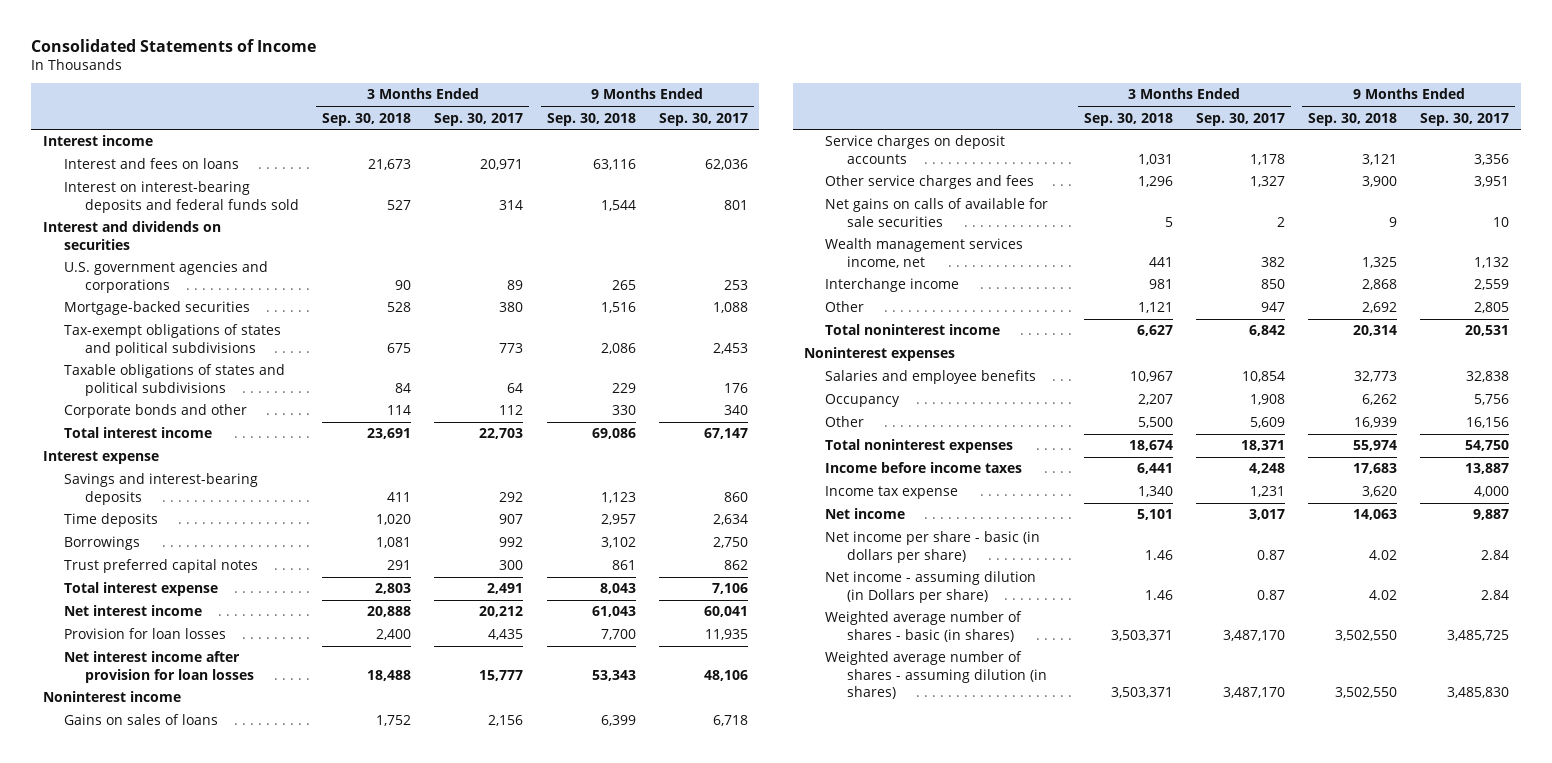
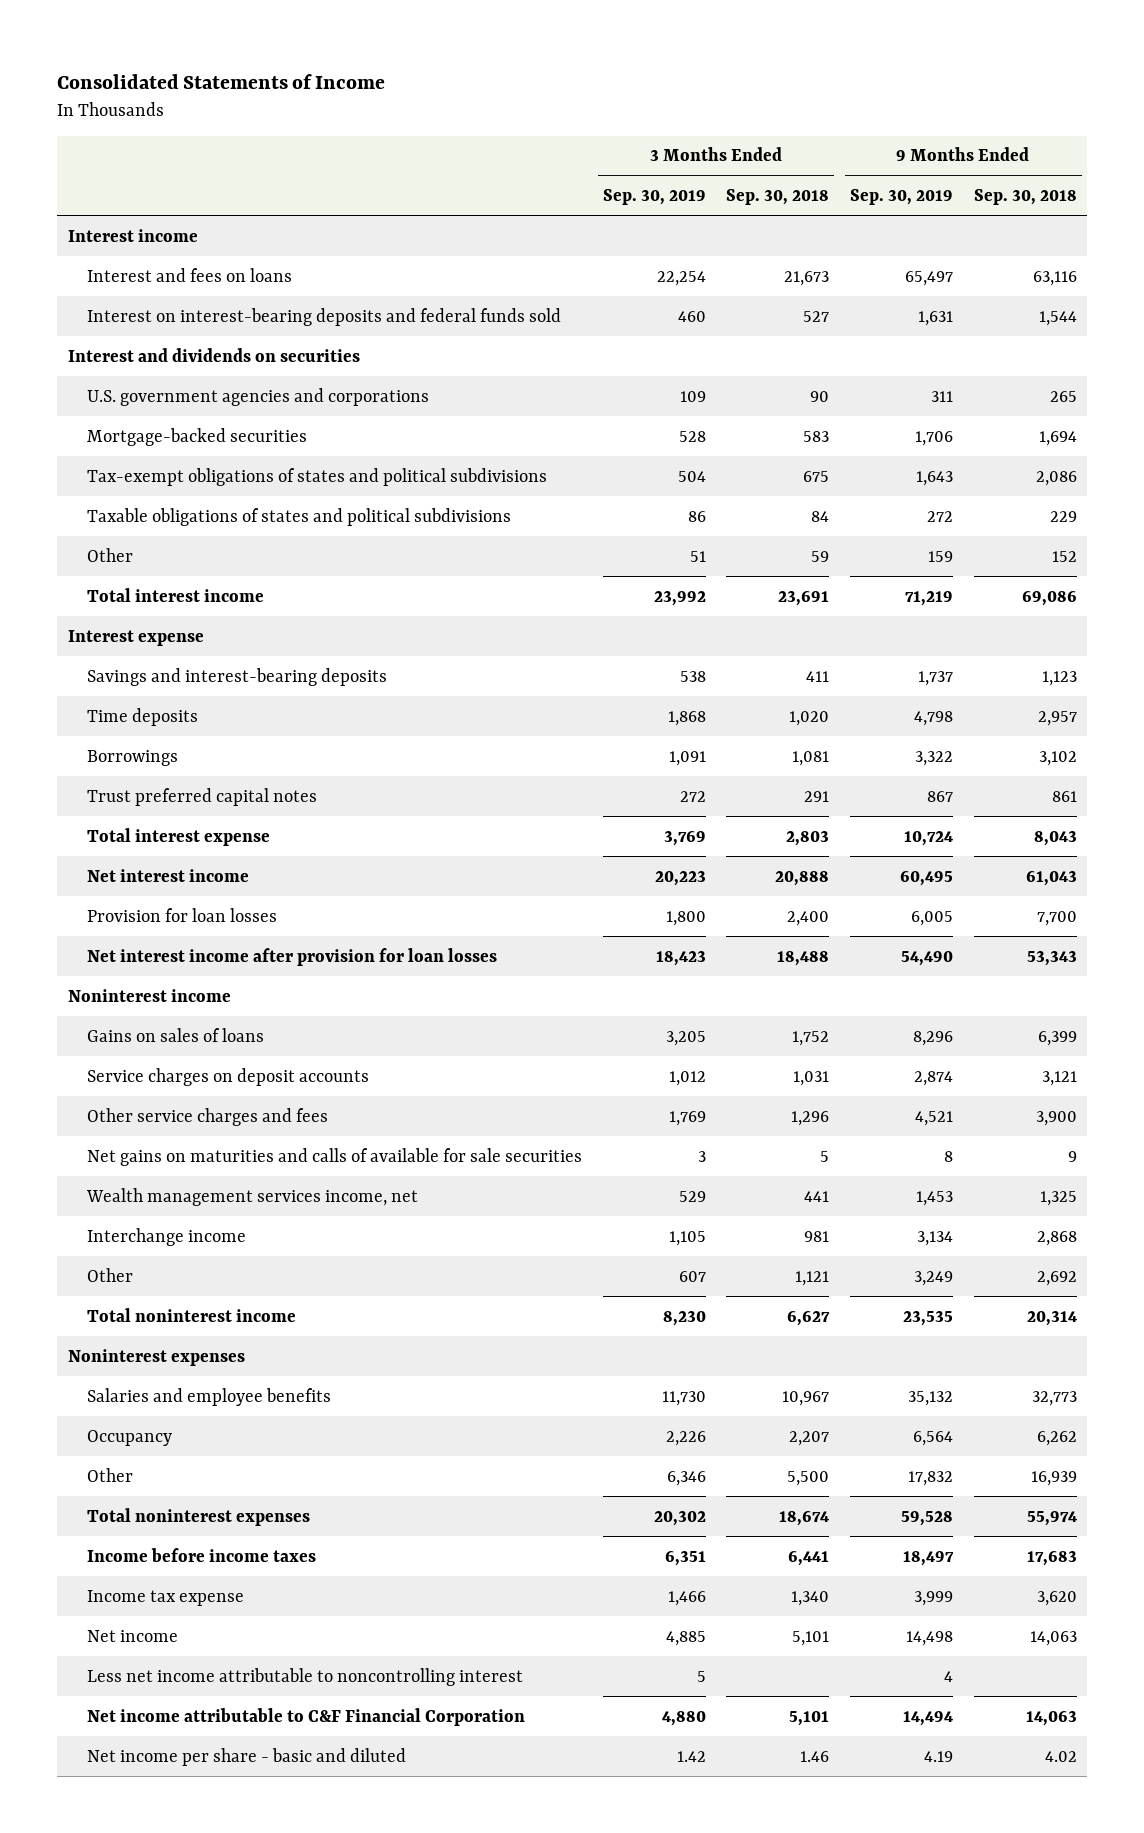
- | 3 Months Ended Sep. 30, 2018 | 3 Months Ended Sep. 30, 2017 | 9 Months Ended Sep. 30, 2018 | 9 Months Ended Sep. 30, 2017
+ | 3 Months Ended Sep. 30, 2019 | 3 Months Ended Sep. 30, 2018 | 9 Months Ended Sep. 30, 2019 | 9 Months Ended Sep. 30, 2018
- Mortgage-backed securities | 528 | 380 | 1,516 | 1,088
+ Mortgage-backed securities | 528 | 583 | 1,706 | 1,694
- Corporate bonds and other | 114 | 112 | 330 | 340
+ Other | 51 | 59 | 159 | 152
- Net gains on calls of available for sale securities | 5 | 2 | 9 | 10
+ Net gains on maturities and calls of available for sale securities | 3 | 5 | 8 | 9
- Net income per share - basic (in dollars per share) | 1.46 | 0.87 | 4.02 | 2.84
- Net income - assuming dilution (in Dollars per share) | 1.46 | 0.87 | 4.02 | 2.84
- Weighted average number of shares - basic (in shares) | 3,503,371 | 3,487,170 | 3,502,550 | 3,485,725
- Weighted average number of shares - assuming dilution (in shares) | 3,503,371 | 3,487,170 | 3,502,550 | 3,485,830
+ Less net income attributable to noncontrolling interest | 5 | | 4 |
+ Net income attributable to C&F Financial Corporation | 4,880 | 5,101 | 14,494 | 14,063
+ Net income per share - basic and diluted | 1.42 | 1.46 | 4.19 | 4.02

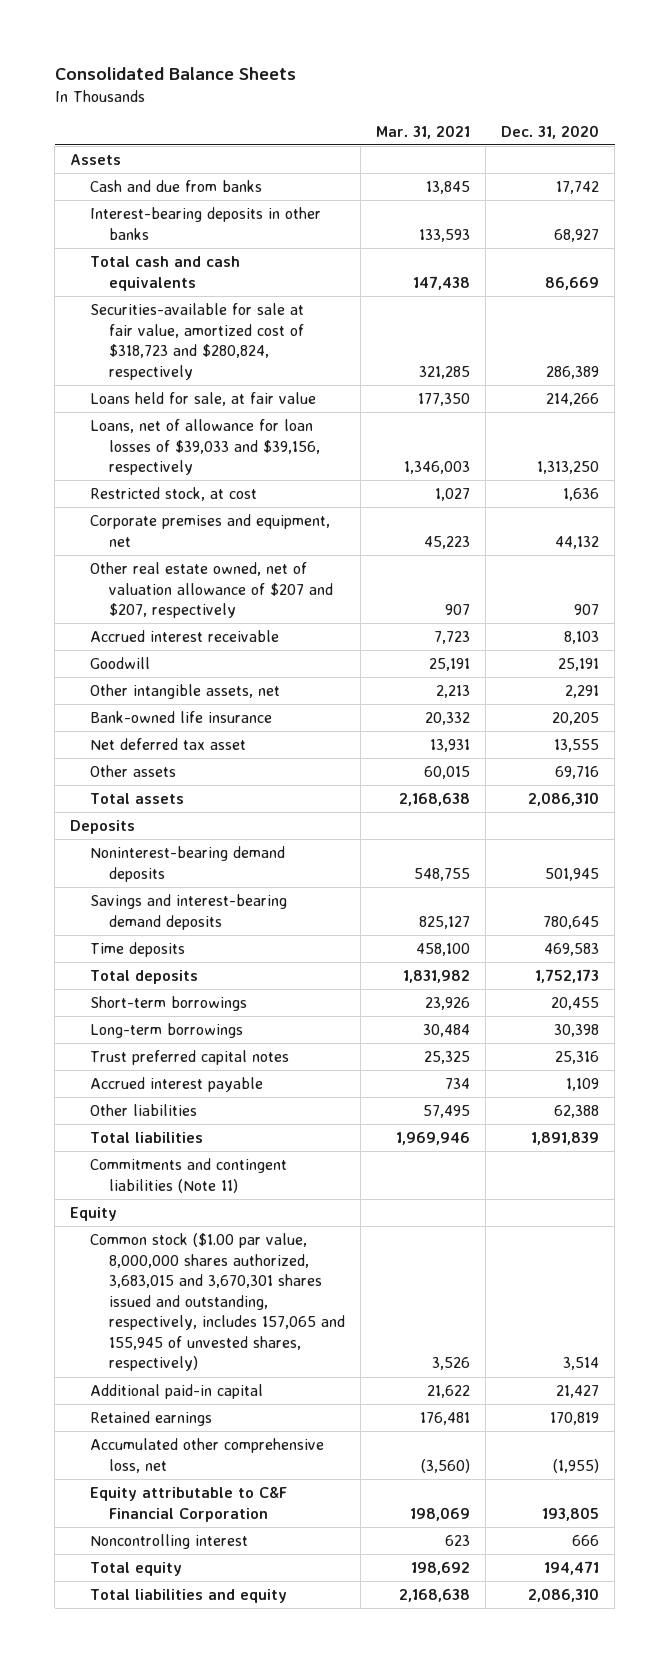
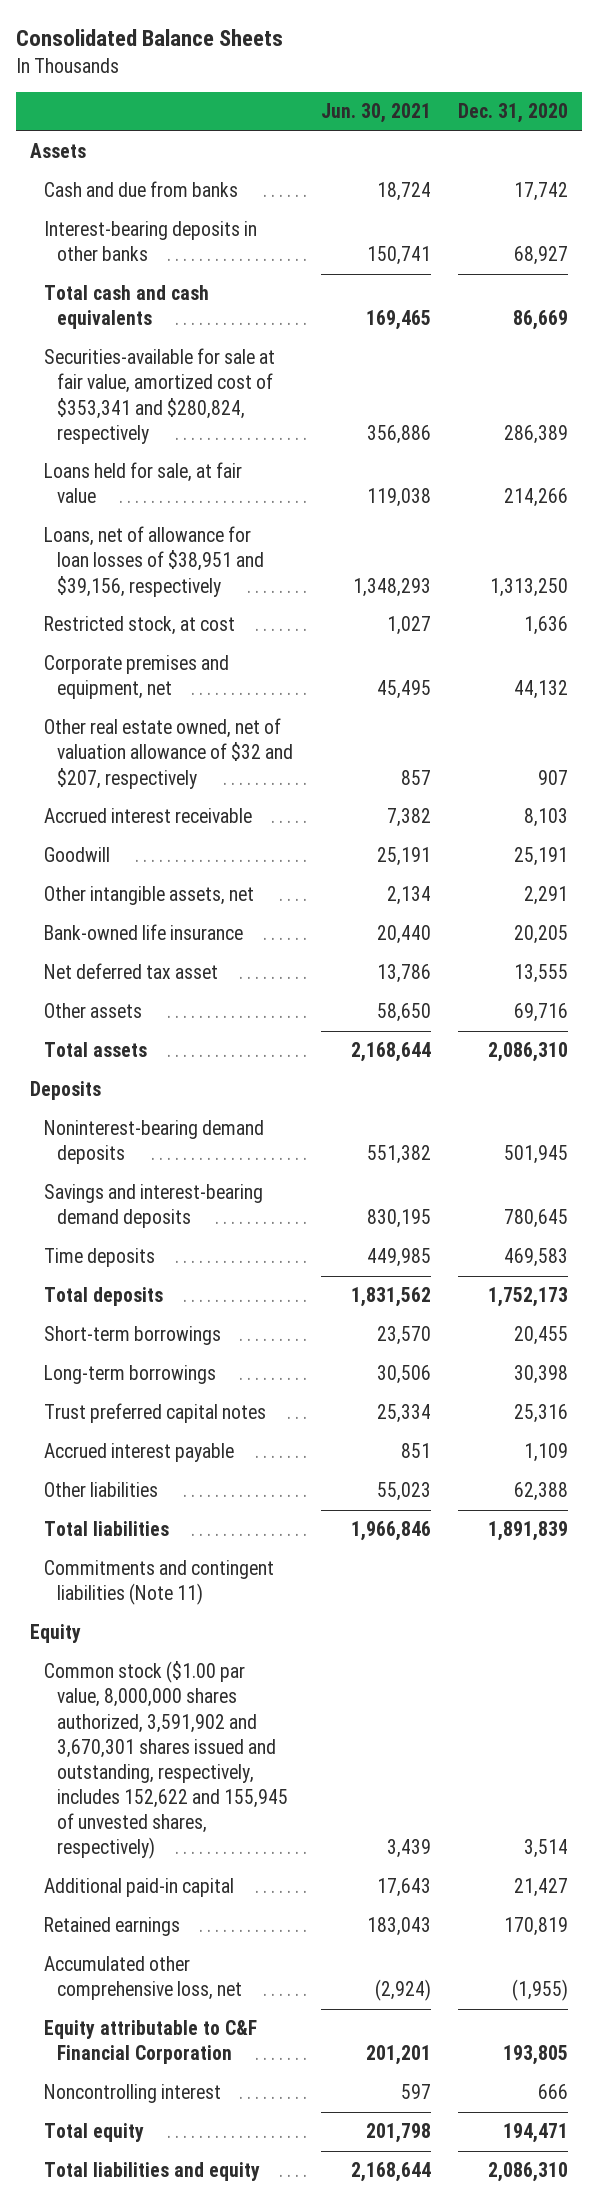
- | Mar. 31, 2021 | Dec. 31, 2020
+ | Jun. 30, 2021 | Dec. 31, 2020
- Securities-available for sale at fair value, amortized cost of $318,723 and $280,824, respectively | 321,285 | 286,389
+ Securities-available for sale at fair value, amortized cost of $353,341 and $280,824, respectively | 356,886 | 286,389
- Loans, net of allowance for loan losses of $39,033 and $39,156, respectively | 1,346,003 | 1,313,250
+ Loans, net of allowance for loan losses of $38,951 and $39,156, respectively | 1,348,293 | 1,313,250
- Other real estate owned, net of valuation allowance of $207 and $207, respectively | 907 | 907
+ Other real estate owned, net of valuation allowance of $32 and $207, respectively | 857 | 907
- Common stock ($1.00 par value, 8,000,000 shares authorized, 3,683,015 and 3,670,301 shares issued and outstanding, respectively, includes 157,065 and 155,945 of unvested shares, respectively) | 3,526 | 3,514
+ Common stock ($1.00 par value, 8,000,000 shares authorized, 3,591,902 and 3,670,301 shares issued and outstanding, respectively, includes 152,622 and 155,945 of unvested shares, respectively) | 3,439 | 3,514

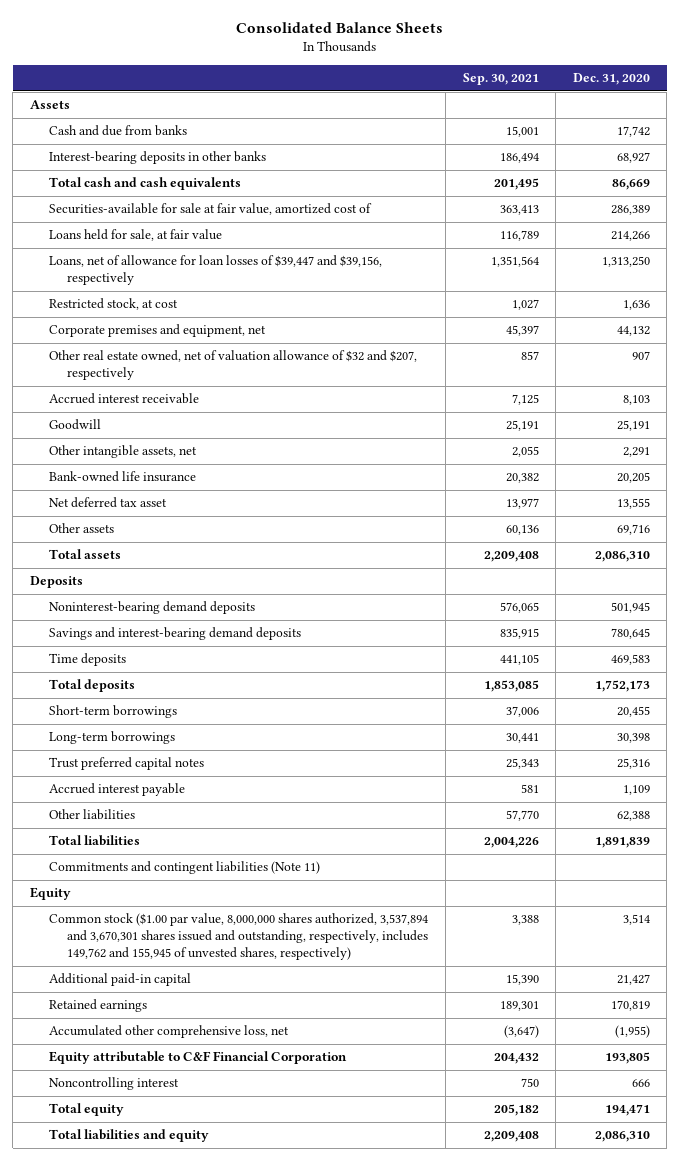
- | Jun. 30, 2021 | Dec. 31, 2020
+ | Sep. 30, 2021 | Dec. 31, 2020
- Securities-available for sale at fair value, amortized cost of $353,341 and $280,824, respectively | 356,886 | 286,389
+ Securities-available for sale at fair value, amortized cost of | 363,413 | 286,389
- Loans, net of allowance for loan losses of $38,951 and $39,156, respectively | 1,348,293 | 1,313,250
+ Loans, net of allowance for loan losses of $39,447 and $39,156, respectively | 1,351,564 | 1,313,250
- Common stock ($1.00 par value, 8,000,000 shares authorized, 3,591,902 and 3,670,301 shares issued and outstanding, respectively, includes 152,622 and 155,945 of unvested shares, respectively) | 3,439 | 3,514
+ Common stock ($1.00 par value, 8,000,000 shares authorized, 3,537,894 and 3,670,301 shares issued and outstanding, respectively, includes 149,762 and 155,945 of unvested shares, respectively) | 3,388 | 3,514

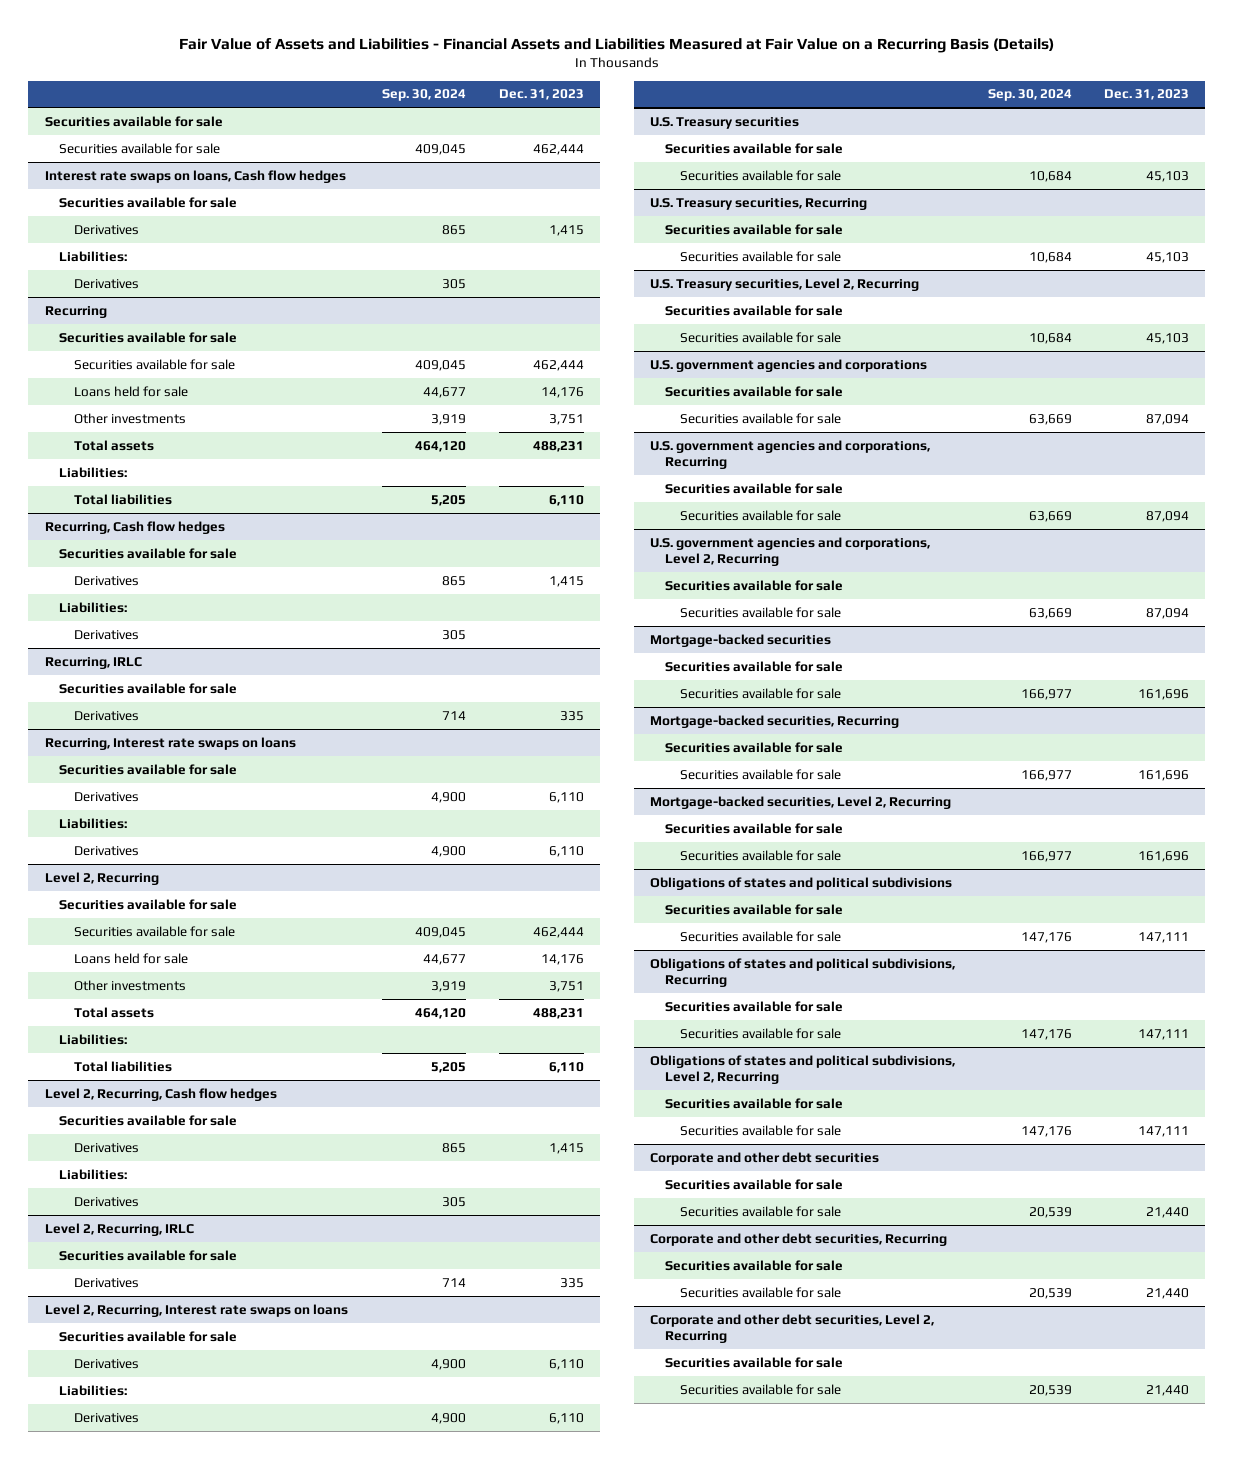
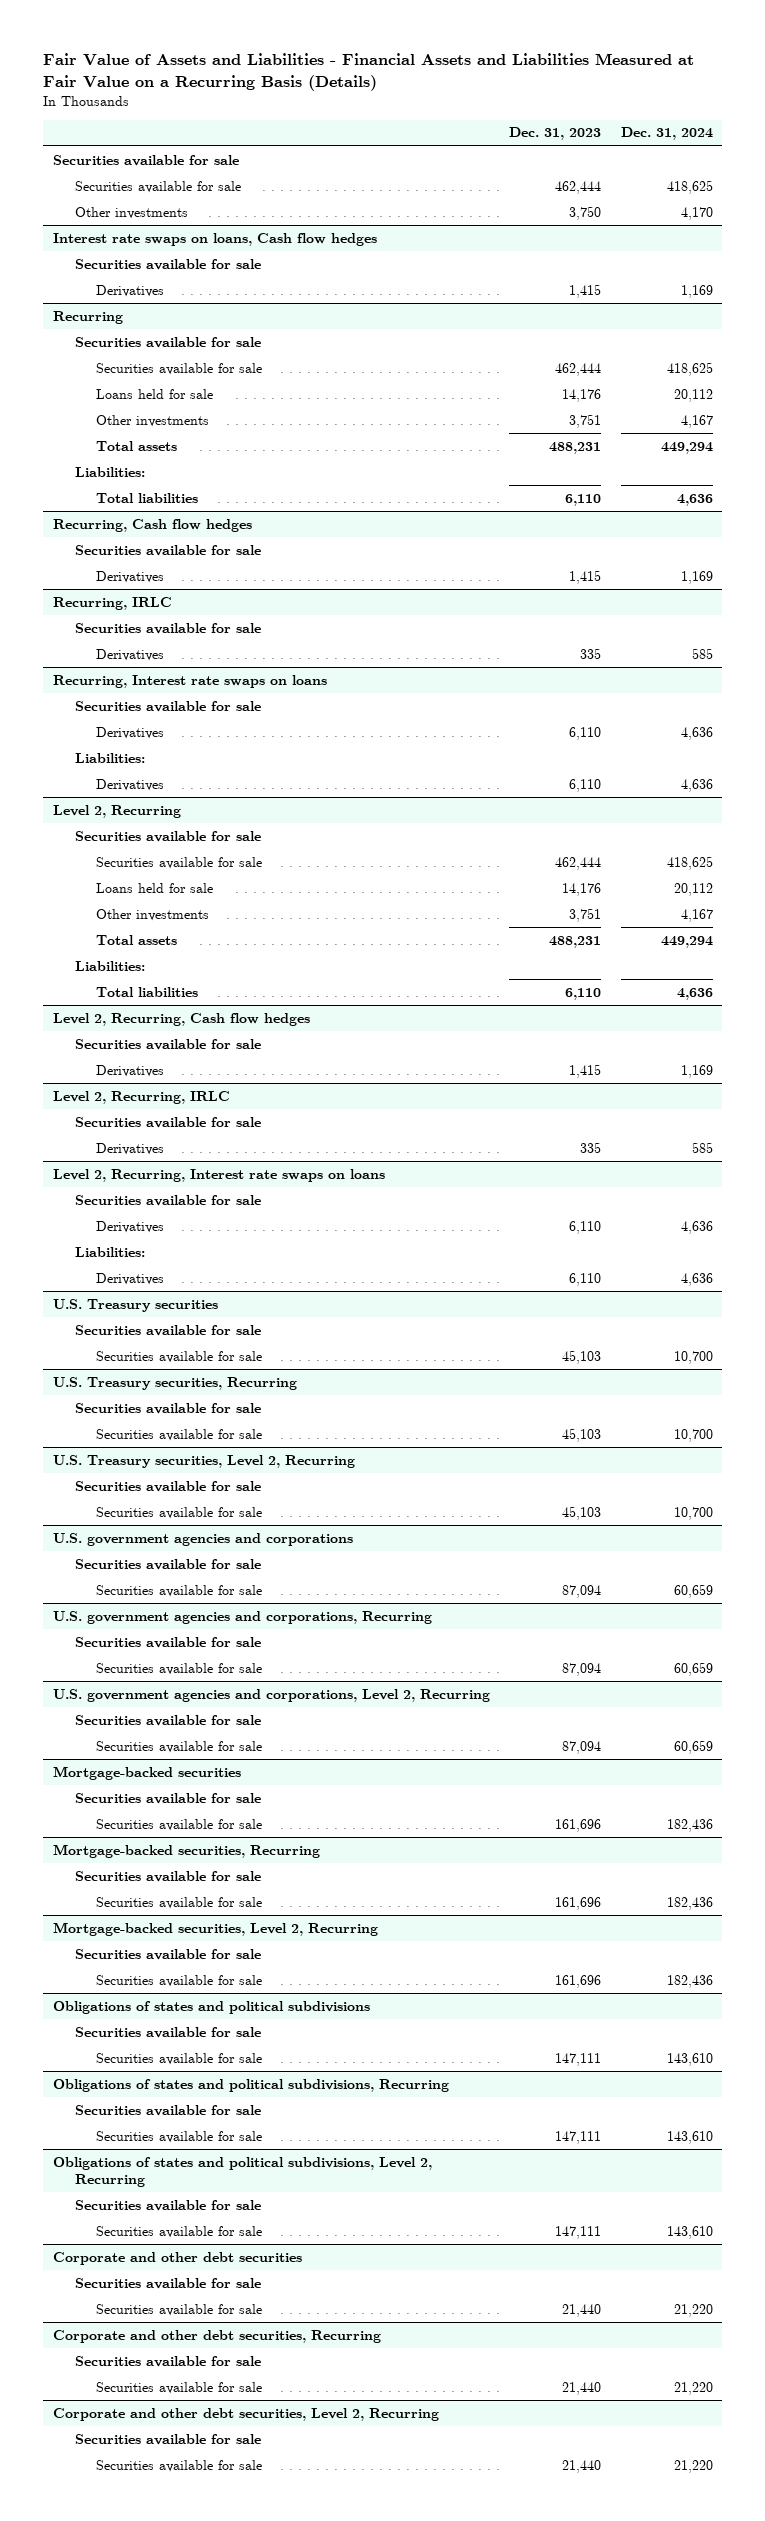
- | Sep. 30, 2024 | Dec. 31, 2023
+ | Dec. 31, 2023 | Dec. 31, 2024
+ Other investments | 3,750 | 4,170
@ Interest rate swaps on loans, Cash flow hedges
- Liabilities:
- Derivatives | 305 |
@ Recurring, Cash flow hedges
- Liabilities:
- Derivatives | 305 |
@ Level 2, Recurring, Cash flow hedges
- Liabilities:
- Derivatives | 305 |

